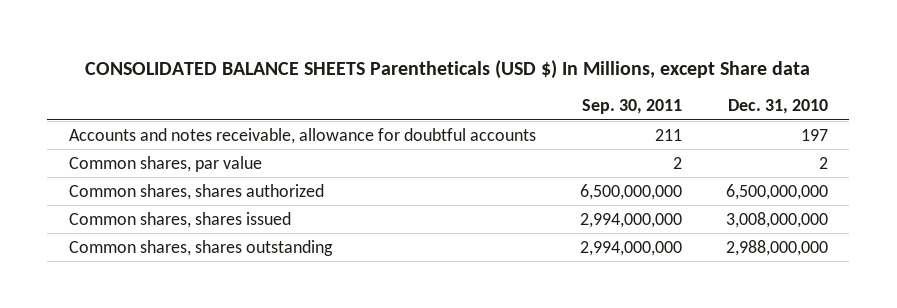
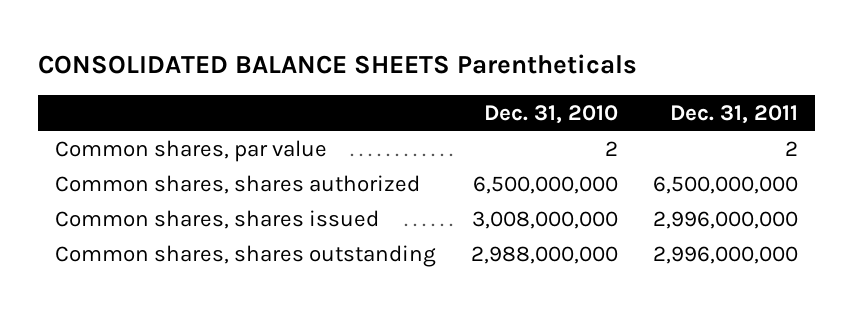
- CONSOLIDATED BALANCE SHEETS Parentheticals (USD $) In Millions, except Share data
+ CONSOLIDATED BALANCE SHEETS Parentheticals
- | Sep. 30, 2011 | Dec. 31, 2010
+ | Dec. 31, 2010 | Dec. 31, 2011
- Accounts and notes receivable, allowance for doubtful accounts | 211 | 197

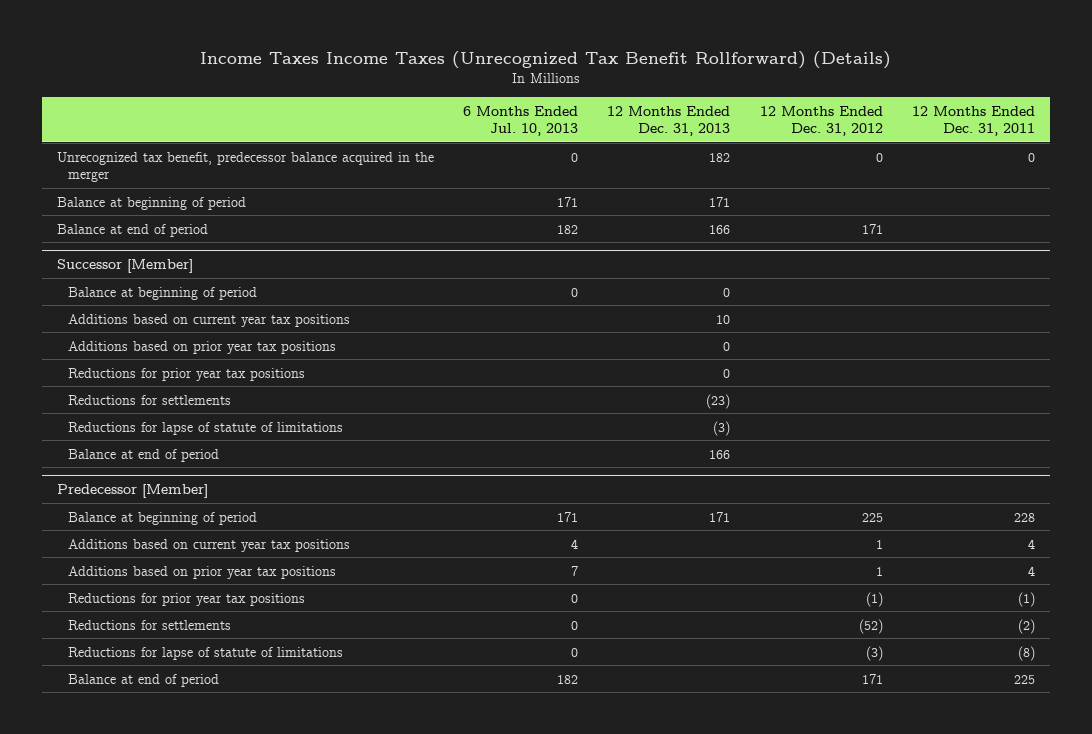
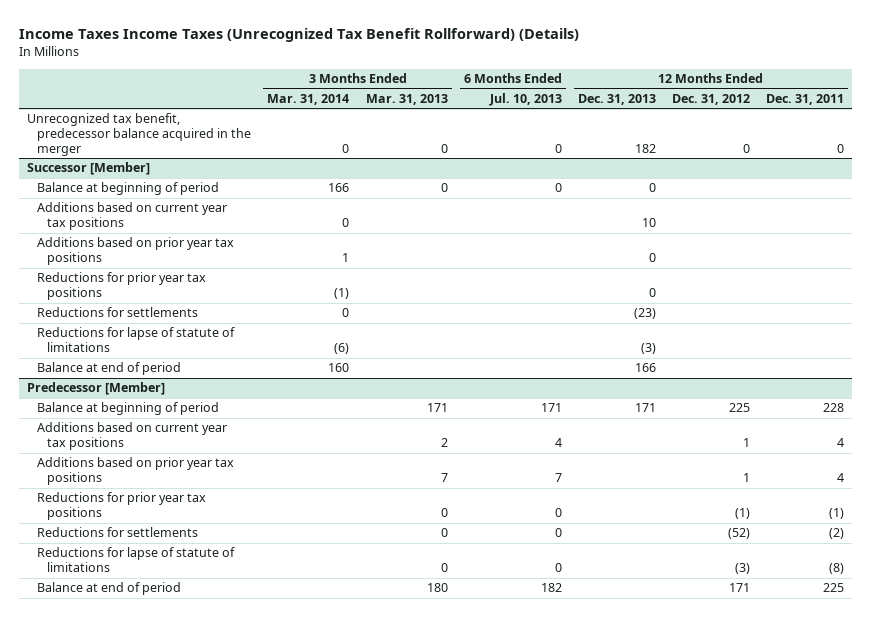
- | 6 Months Ended Jul. 10, 2013 | 12 Months Ended Dec. 31, 2013 | 12 Months Ended Dec. 31, 2012 | 12 Months Ended Dec. 31, 2011
+ | 3 Months Ended Mar. 31, 2014 | 3 Months Ended Mar. 31, 2013 | 6 Months Ended Jul. 10, 2013 | 12 Months Ended Dec. 31, 2013 | 12 Months Ended Dec. 31, 2012 | 12 Months Ended Dec. 31, 2011
- Balance at beginning of period | 171 | 171 | |
- Balance at end of period | 182 | 166 | 171 |

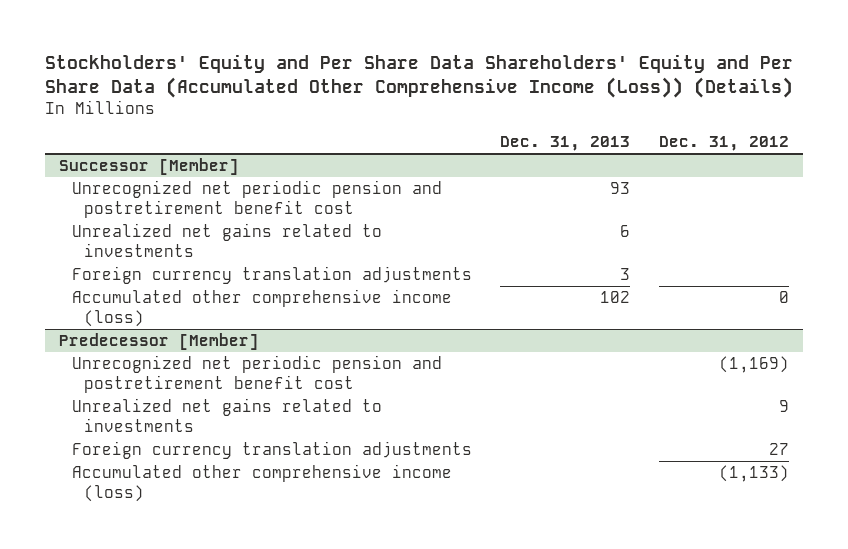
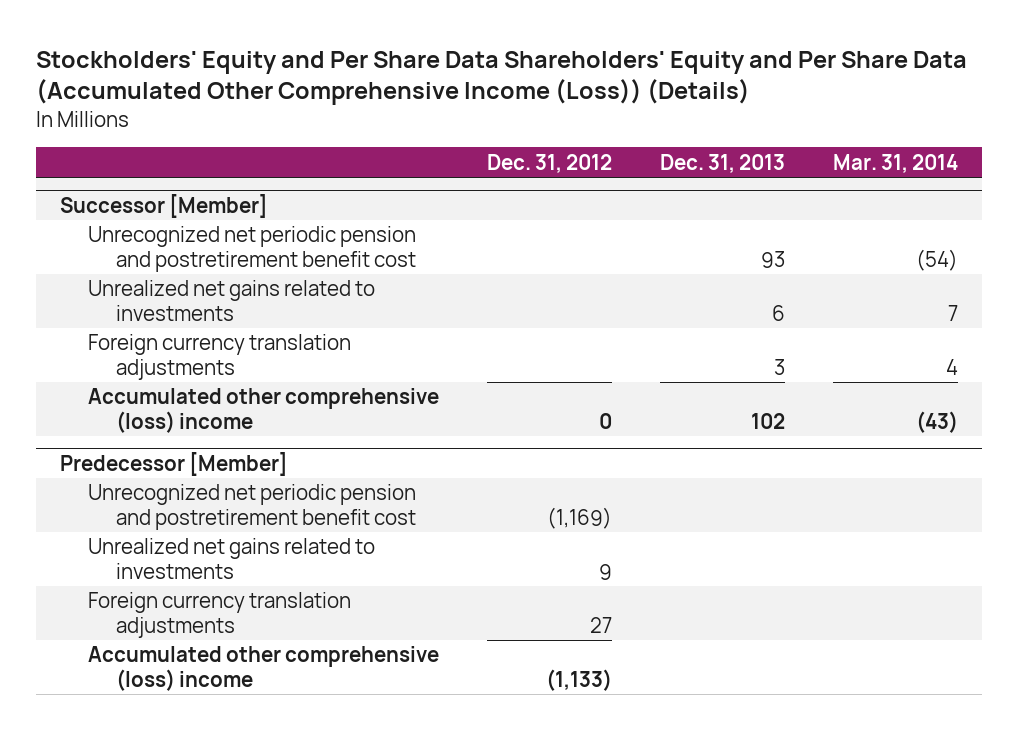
- | Dec. 31, 2013 | Dec. 31, 2012
+ | Dec. 31, 2012 | Dec. 31, 2013 | Mar. 31, 2014
@ Successor [Member]
- Accumulated other comprehensive income (loss) | 102 | 0
+ Accumulated other comprehensive (loss) income | 0 | 102 | (43)
@ Predecessor [Member]
- Accumulated other comprehensive income (loss) | | (1,133)
+ Accumulated other comprehensive (loss) income | (1,133) | |

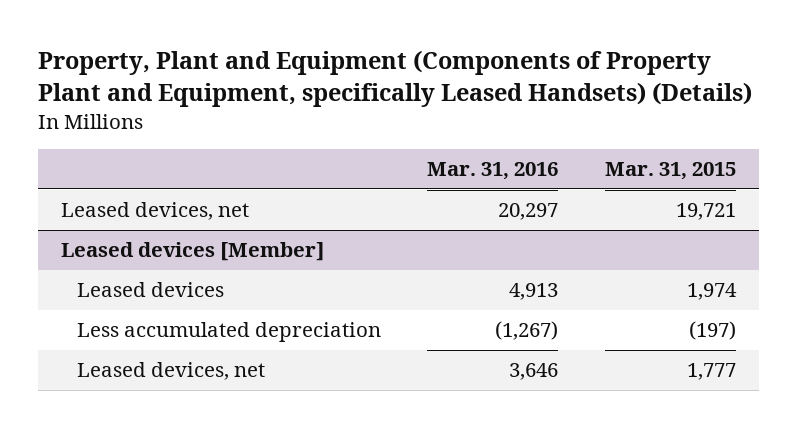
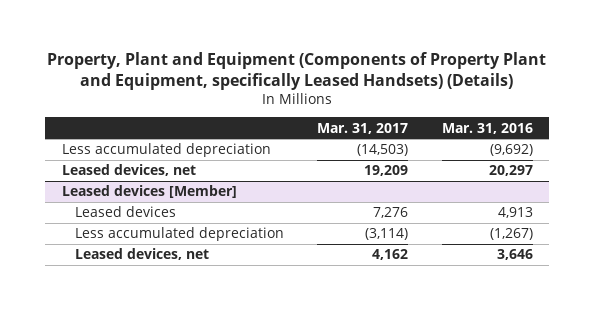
- | Mar. 31, 2016 | Mar. 31, 2015
+ | Mar. 31, 2017 | Mar. 31, 2016
+ Less accumulated depreciation | (14,503) | (9,692)

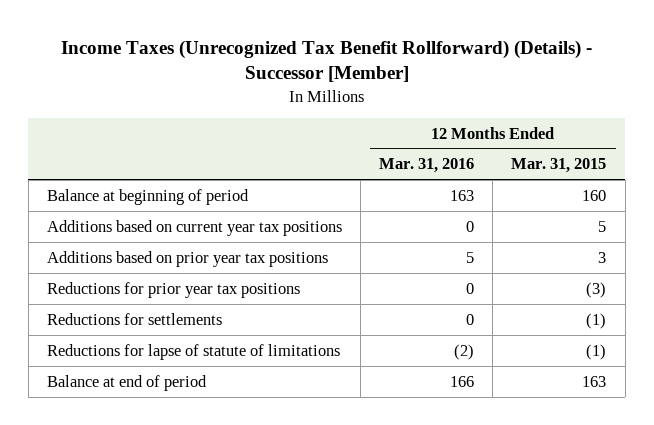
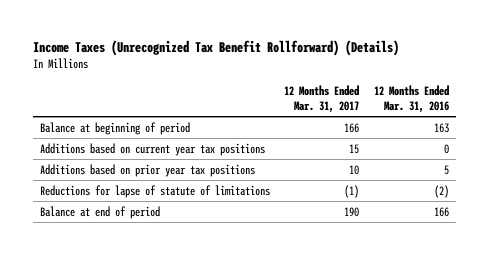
- Income Taxes (Unrecognized Tax Benefit Rollforward) (Details) - Successor [Member]
+ Income Taxes (Unrecognized Tax Benefit Rollforward) (Details)
- | 12 Months Ended Mar. 31, 2016 | 12 Months Ended Mar. 31, 2015
+ | 12 Months Ended Mar. 31, 2017 | 12 Months Ended Mar. 31, 2016
- Reductions for prior year tax positions | 0 | (3)
- Reductions for settlements | 0 | (1)

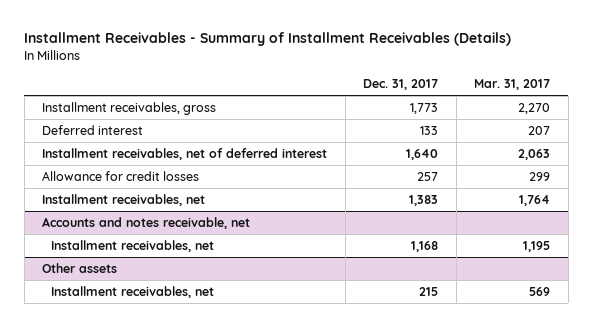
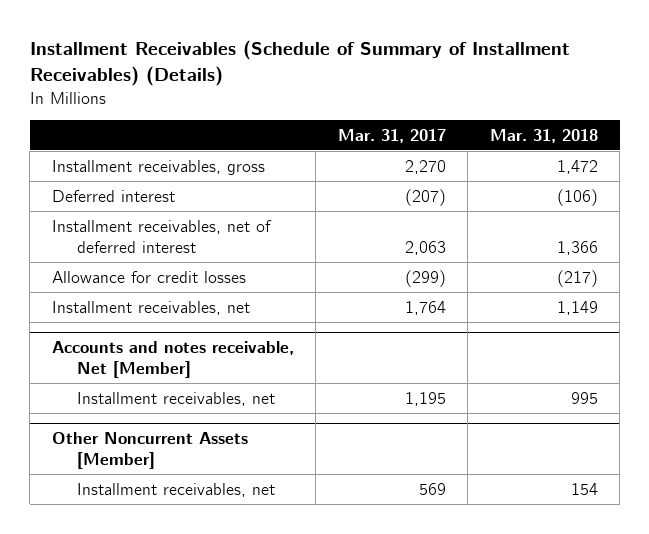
- Installment Receivables - Summary of Installment Receivables (Details)
+ Installment Receivables (Schedule of Summary of Installment Receivables) (Details)
- | Dec. 31, 2017 | Mar. 31, 2017
+ | Mar. 31, 2017 | Mar. 31, 2018
- Deferred interest | 133 | 207
+ Deferred interest | (207) | (106)
- Allowance for credit losses | 257 | 299
+ Allowance for credit losses | (299) | (217)
- Accounts and notes receivable, net
+ Accounts and notes receivable, Net [Member]
- Other assets
+ Other Noncurrent Assets [Member]

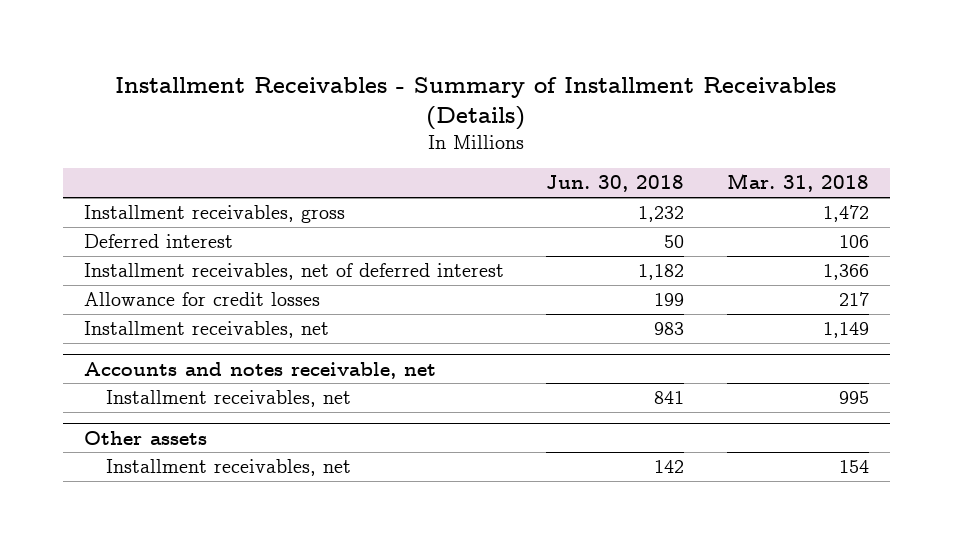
- Installment Receivables (Schedule of Summary of Installment Receivables) (Details)
+ Installment Receivables - Summary of Installment Receivables (Details)
- | Mar. 31, 2017 | Mar. 31, 2018
+ | Jun. 30, 2018 | Mar. 31, 2018
- Deferred interest | (207) | (106)
+ Deferred interest | 50 | 106
- Allowance for credit losses | (299) | (217)
+ Allowance for credit losses | 199 | 217
- Accounts and notes receivable, Net [Member]
+ Accounts and notes receivable, net
- Other Noncurrent Assets [Member]
+ Other assets

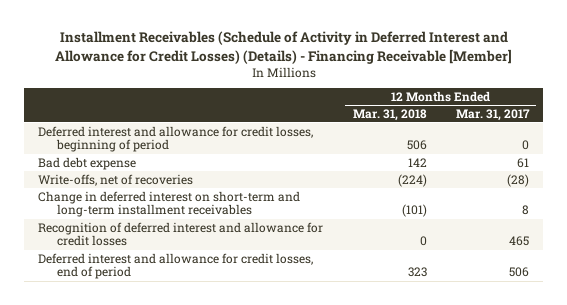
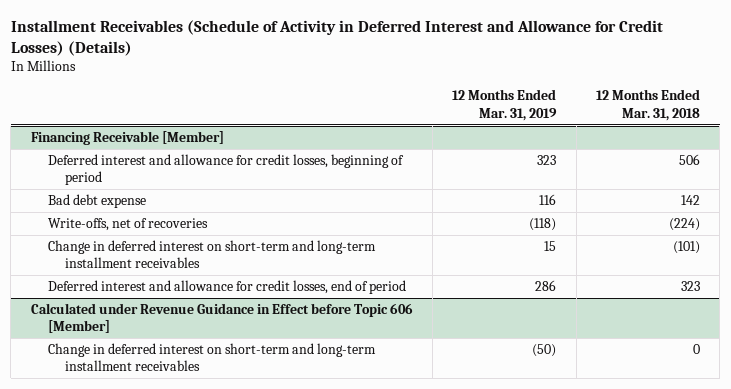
- Installment Receivables (Schedule of Activity in Deferred Interest and Allowance for Credit Losses) (Details) - Financing Receivable [Member]
+ Installment Receivables (Schedule of Activity in Deferred Interest and Allowance for Credit Losses) (Details)
- | 12 Months Ended Mar. 31, 2018 | 12 Months Ended Mar. 31, 2017
+ | 12 Months Ended Mar. 31, 2019 | 12 Months Ended Mar. 31, 2018
+ Financing Receivable [Member]
- Recognition of deferred interest and allowance for credit losses | 0 | 465
+ Calculated under Revenue Guidance in Effect before Topic 606 [Member]
+ Change in deferred interest on short-term and long-term installment receivables | (50) | 0

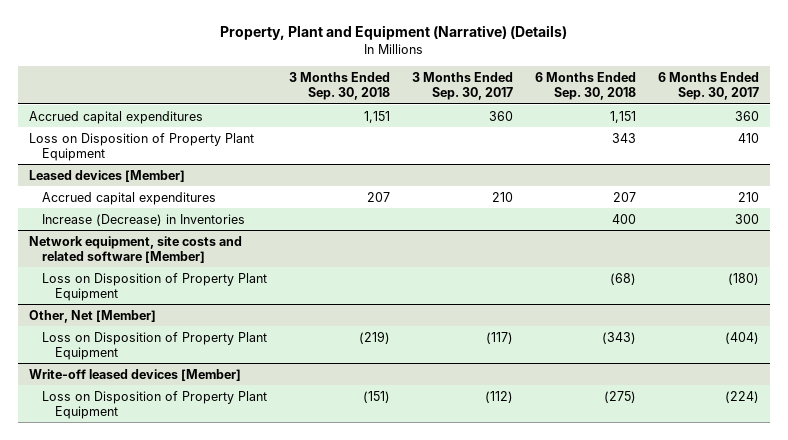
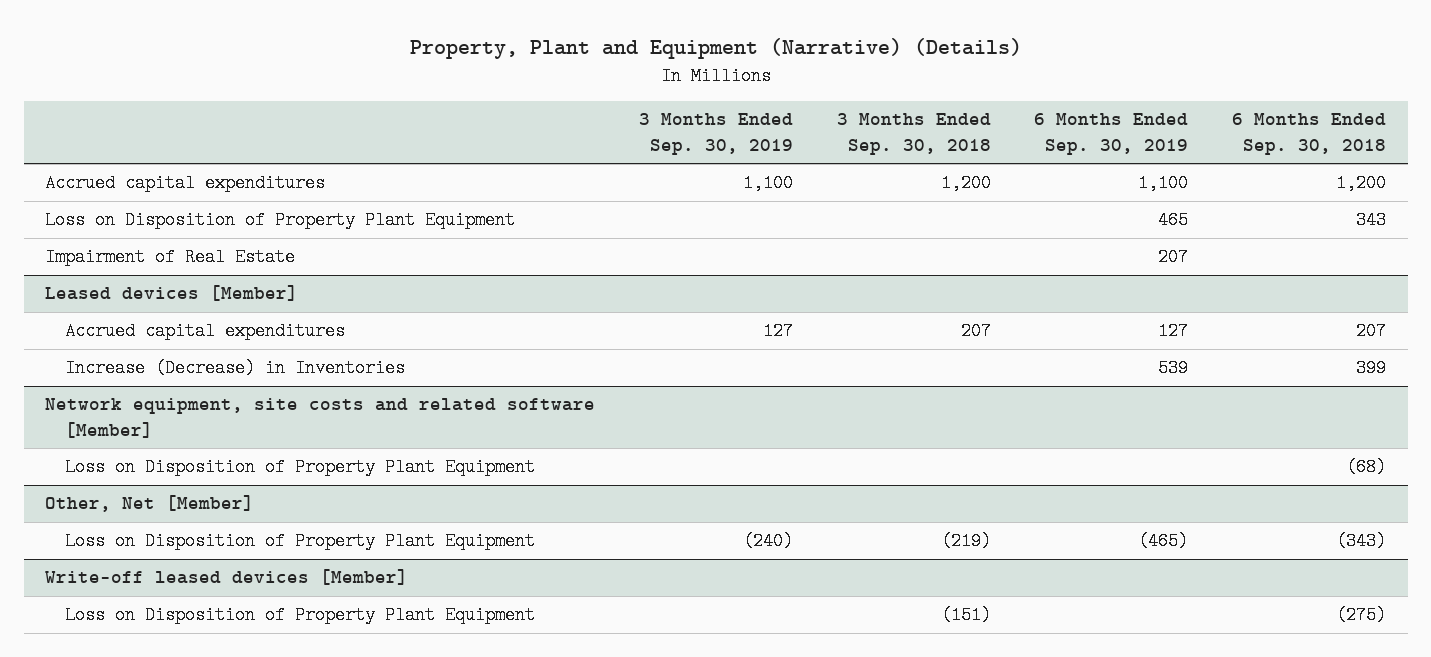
- | 3 Months Ended Sep. 30, 2018 | 3 Months Ended Sep. 30, 2017 | 6 Months Ended Sep. 30, 2018 | 6 Months Ended Sep. 30, 2017
+ | 3 Months Ended Sep. 30, 2019 | 3 Months Ended Sep. 30, 2018 | 6 Months Ended Sep. 30, 2019 | 6 Months Ended Sep. 30, 2018
- Accrued capital expenditures | 1,151 | 360 | 1,151 | 360
+ Accrued capital expenditures | 1,100 | 1,200 | 1,100 | 1,200
+ Impairment of Real Estate | | | 207 |
@ Leased devices [Member]
- Increase (Decrease) in Inventories | | | 400 | 300
+ Increase (Decrease) in Inventories | | | 539 | 399

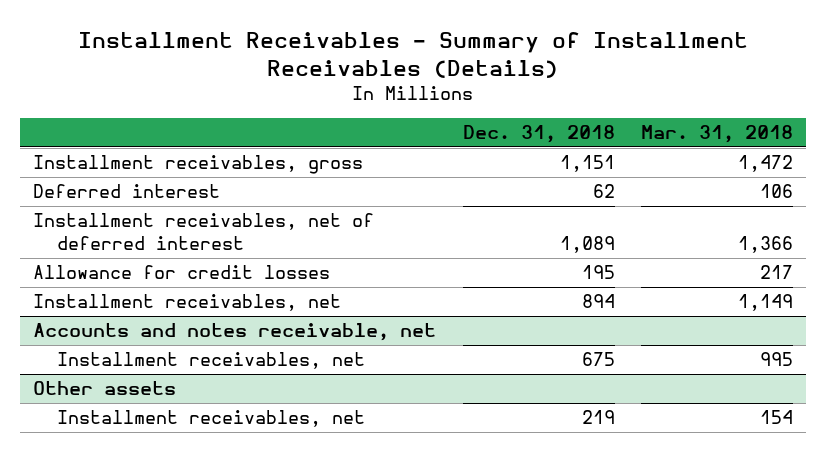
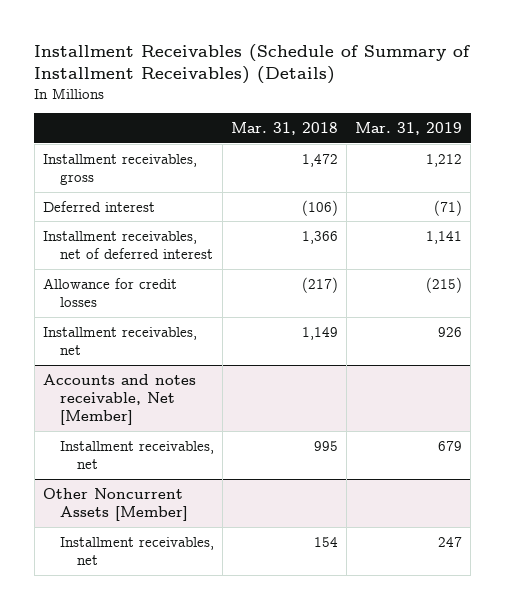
- Installment Receivables - Summary of Installment Receivables (Details)
+ Installment Receivables (Schedule of Summary of Installment Receivables) (Details)
- | Dec. 31, 2018 | Mar. 31, 2018
+ | Mar. 31, 2018 | Mar. 31, 2019
- Deferred interest | 62 | 106
+ Deferred interest | (106) | (71)
- Allowance for credit losses | 195 | 217
+ Allowance for credit losses | (217) | (215)
- Accounts and notes receivable, net
+ Accounts and notes receivable, Net [Member]
- Other assets
+ Other Noncurrent Assets [Member]

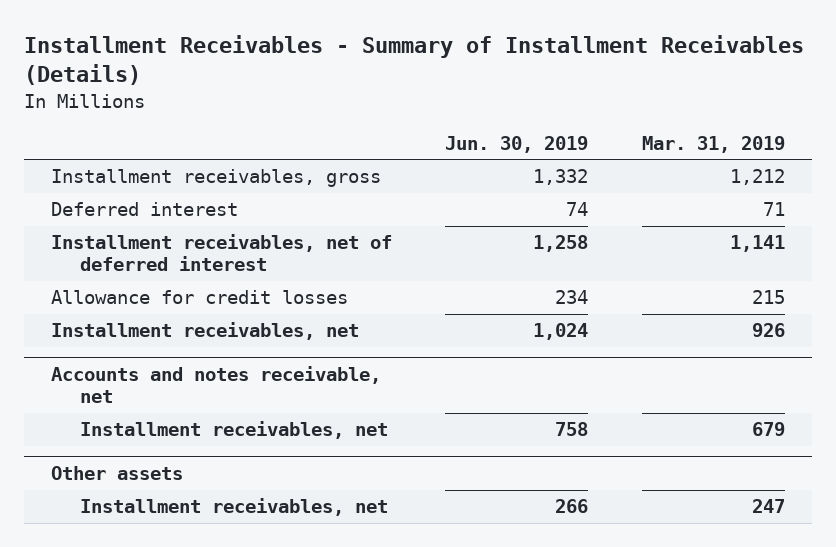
- Installment Receivables (Schedule of Summary of Installment Receivables) (Details)
+ Installment Receivables - Summary of Installment Receivables (Details)
- | Mar. 31, 2018 | Mar. 31, 2019
+ | Jun. 30, 2019 | Mar. 31, 2019
- Deferred interest | (106) | (71)
+ Deferred interest | 74 | 71
- Allowance for credit losses | (217) | (215)
+ Allowance for credit losses | 234 | 215
- Accounts and notes receivable, Net [Member]
+ Accounts and notes receivable, net
- Other Noncurrent Assets [Member]
+ Other assets

